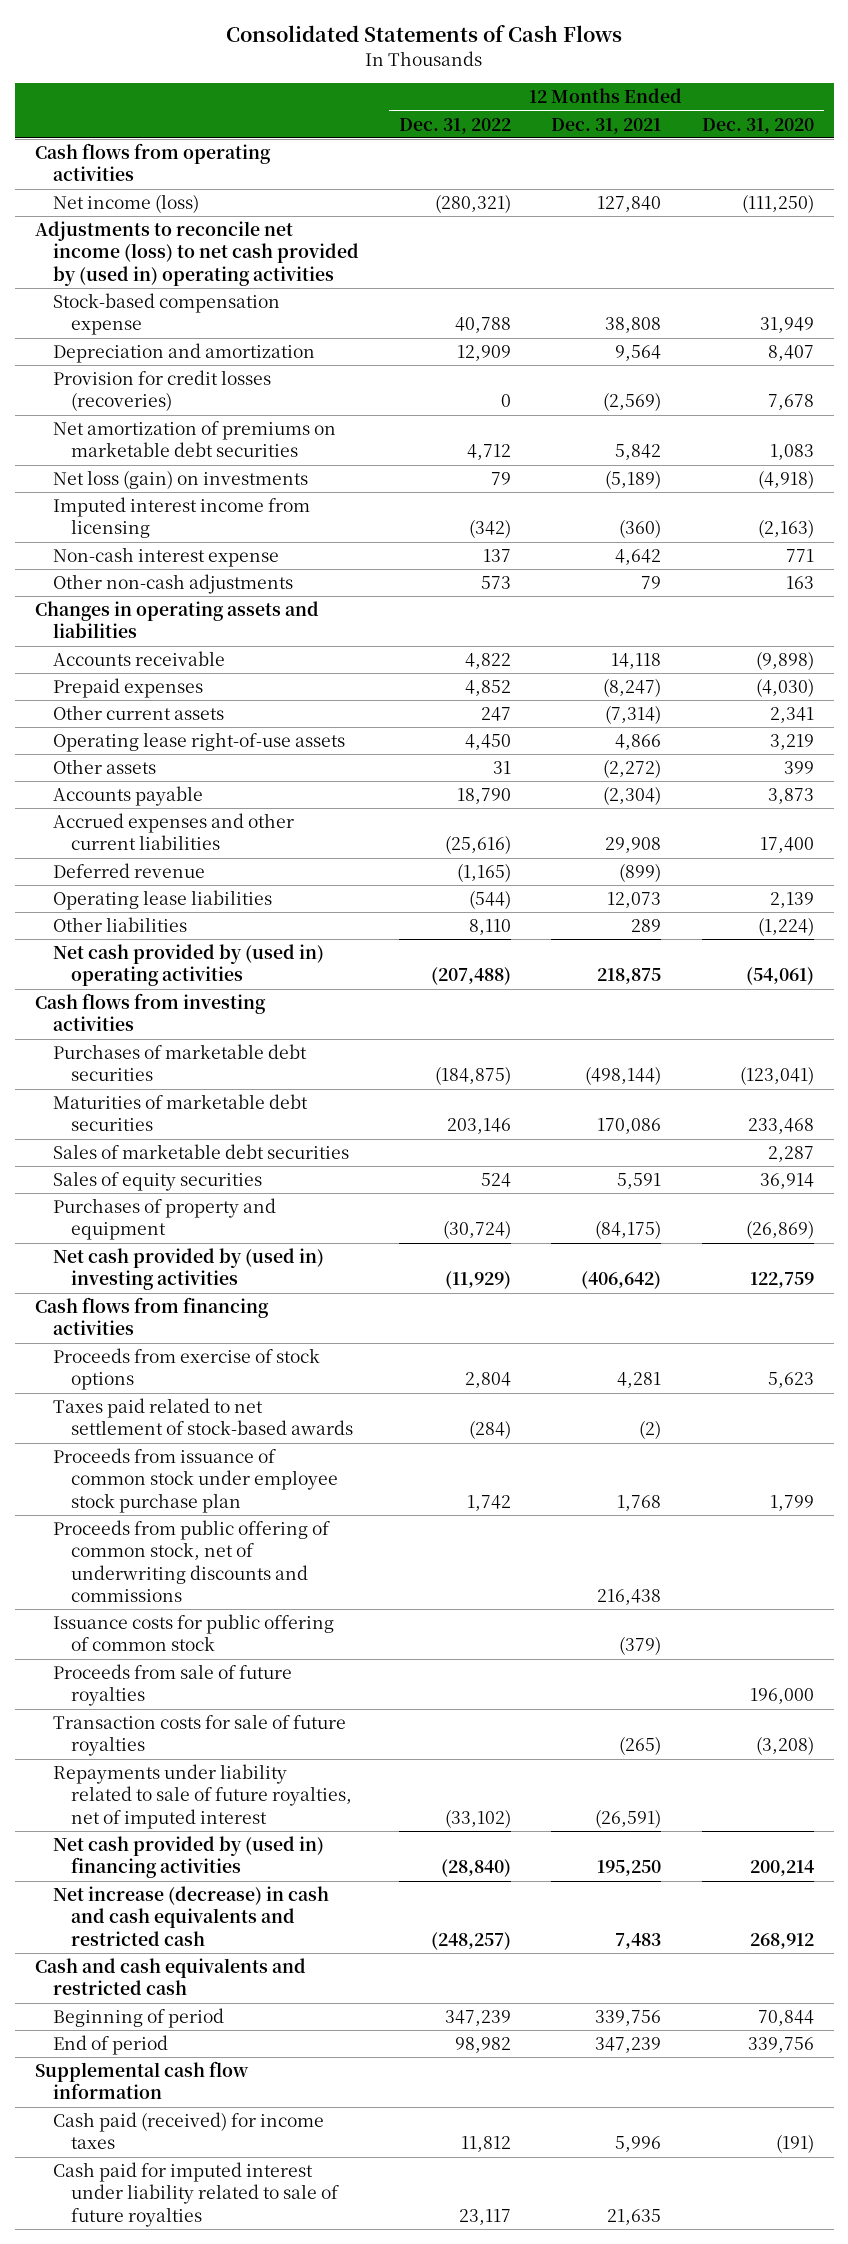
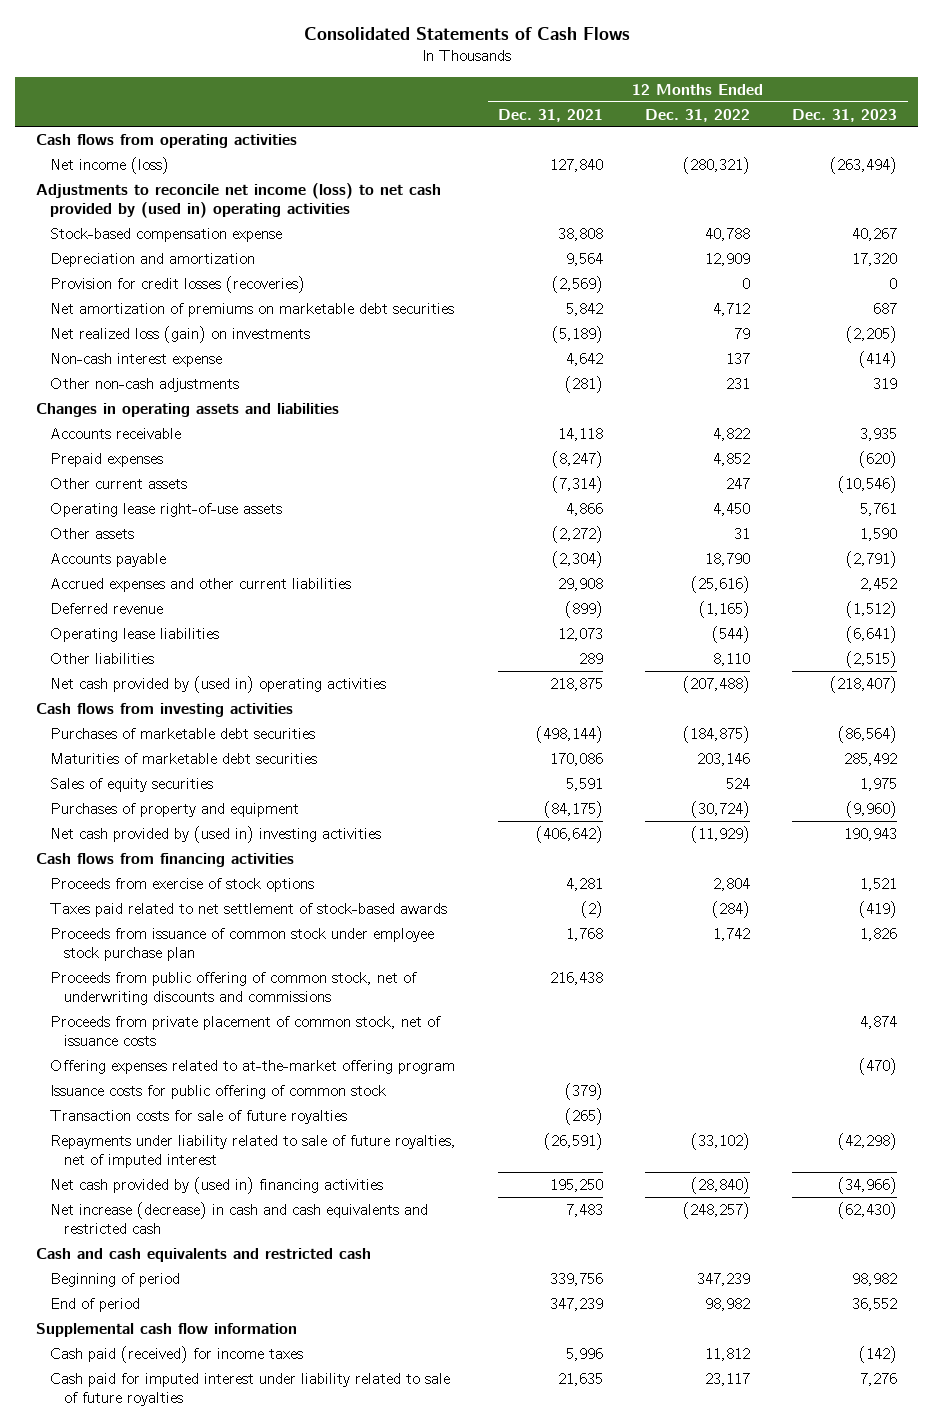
- | 12 Months Ended Dec. 31, 2022 | 12 Months Ended Dec. 31, 2021 | 12 Months Ended Dec. 31, 2020
+ | 12 Months Ended Dec. 31, 2021 | 12 Months Ended Dec. 31, 2022 | 12 Months Ended Dec. 31, 2023
- Net loss (gain) on investments | 79 | (5,189) | (4,918)
- Imputed interest income from licensing | (342) | (360) | (2,163)
+ Net realized loss (gain) on investments | (5,189) | 79 | (2,205)
- Other non-cash adjustments | 573 | 79 | 163
+ Other non-cash adjustments | (281) | 231 | 319
- Sales of marketable debt securities | | | 2,287
+ Proceeds from private placement of common stock, net of issuance costs | | | 4,874
+ Offering expenses related to at-the-market offering program | | | (470)
- Proceeds from sale of future royalties | | | 196,000

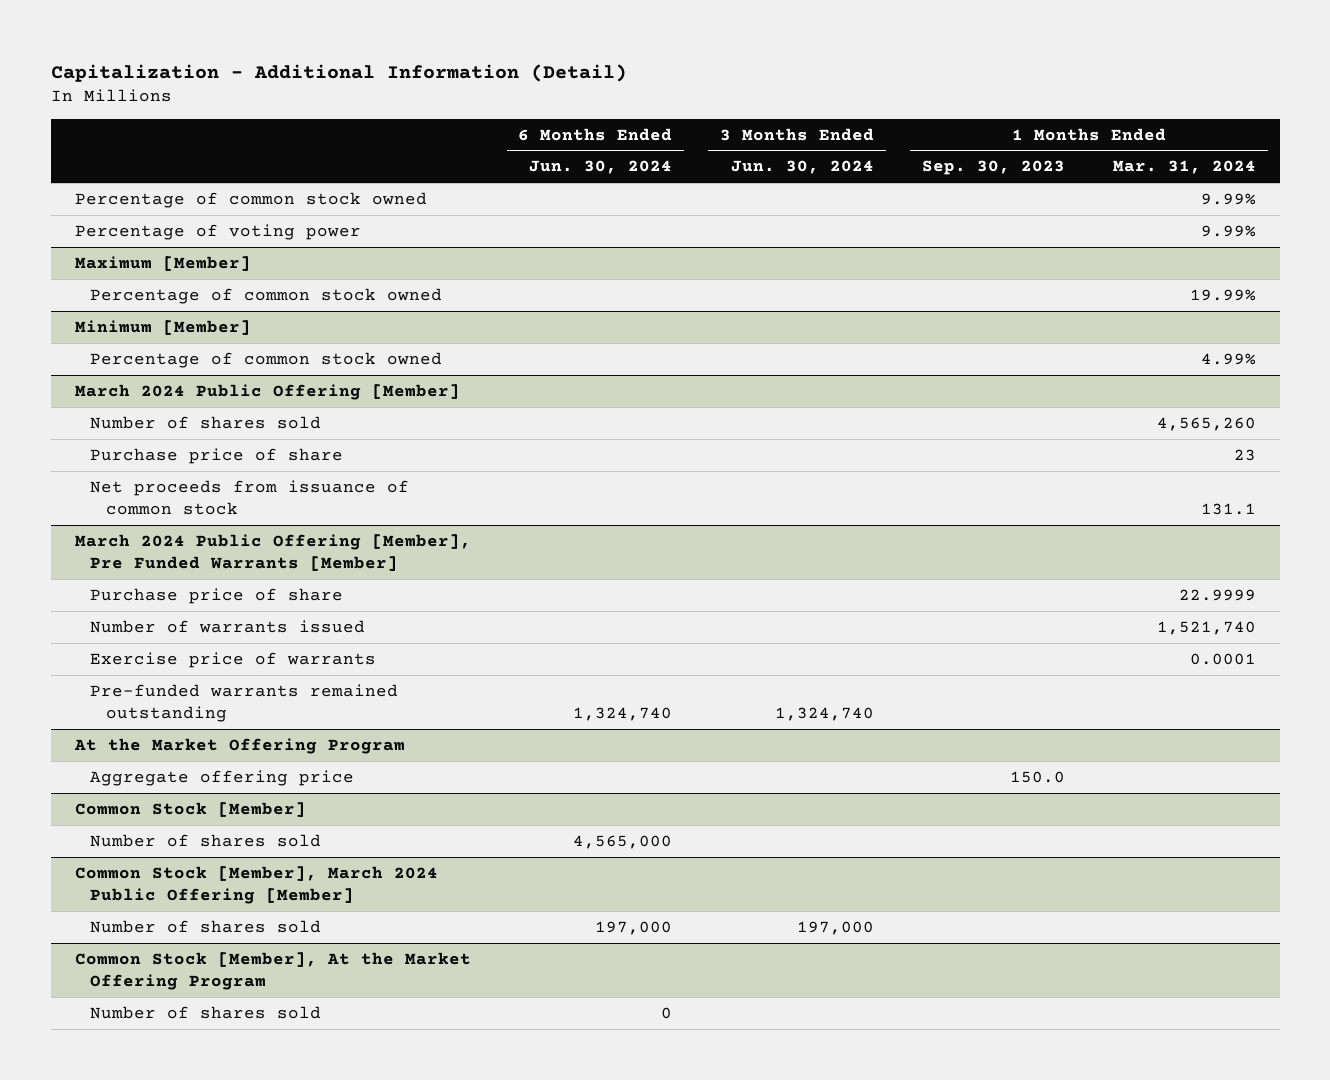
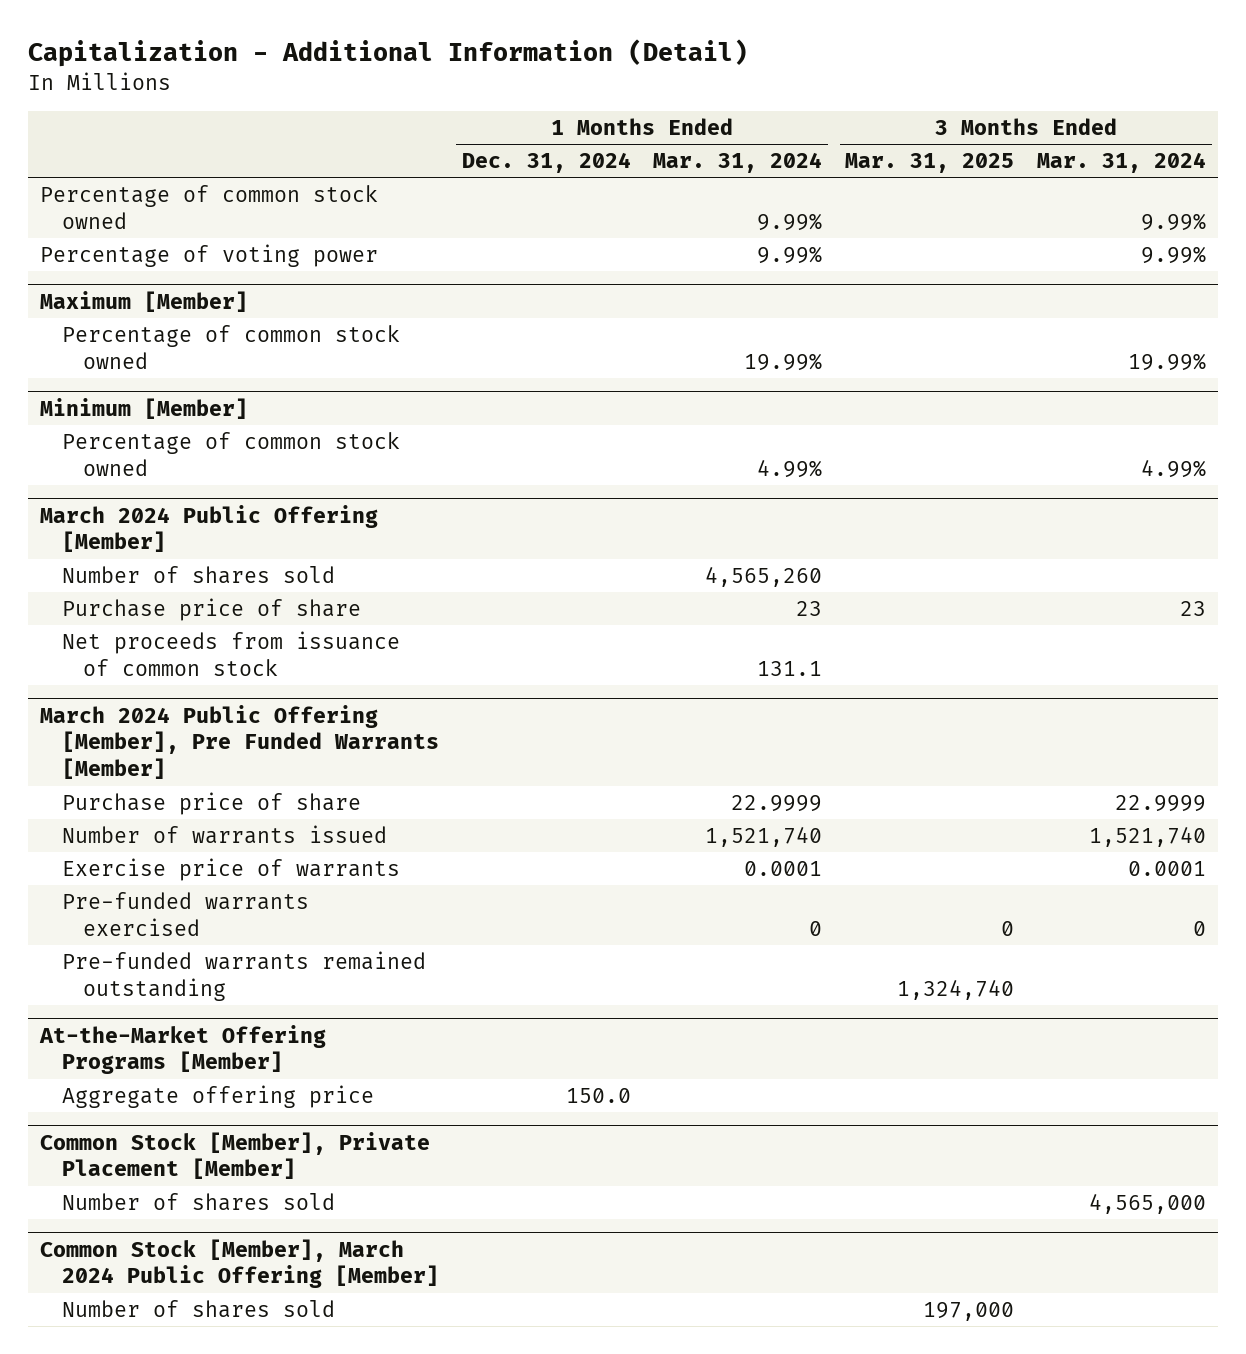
- | 6 Months Ended Jun. 30, 2024 | 3 Months Ended Jun. 30, 2024 | 1 Months Ended Sep. 30, 2023 | 1 Months Ended Mar. 31, 2024
+ | 1 Months Ended Dec. 31, 2024 | 1 Months Ended Mar. 31, 2024 | 3 Months Ended Mar. 31, 2025 | 3 Months Ended Mar. 31, 2024
@ March 2024 Public Offering [Member], Pre Funded Warrants [Member]
+ Pre-funded warrants exercised | | 0 | 0 | 0
- At the Market Offering Program
+ At-the-Market Offering Programs [Member]
- Common Stock [Member]
+ Common Stock [Member], Private Placement [Member]
- Common Stock [Member], At the Market Offering Program
- Number of shares sold | 0 | | |

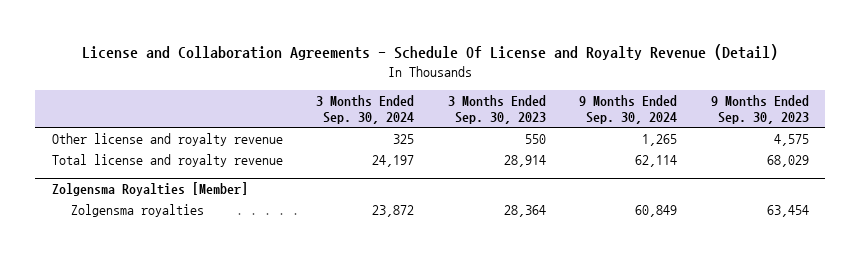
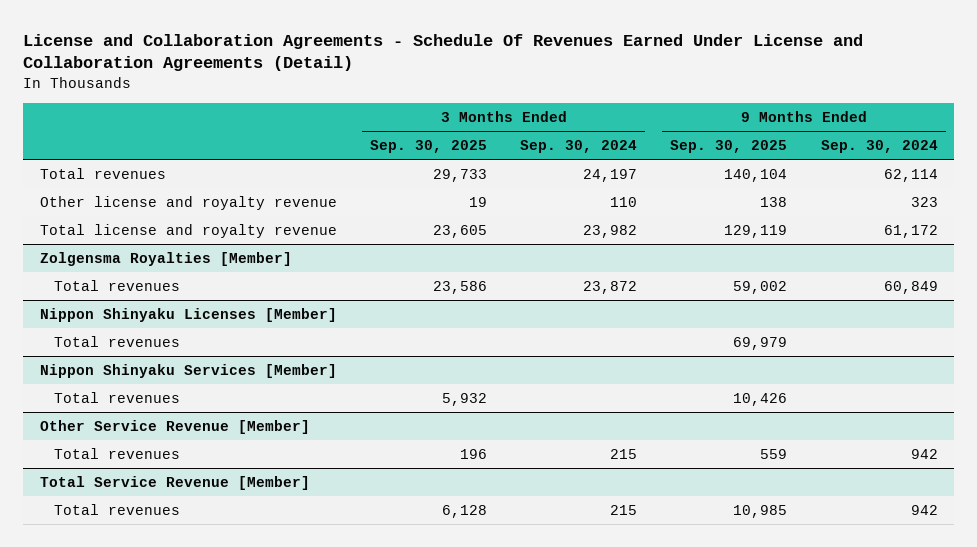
- License and Collaboration Agreements - Schedule Of License and Royalty Revenue (Detail)
+ License and Collaboration Agreements - Schedule Of Revenues Earned Under License and Collaboration Agreements (Detail)
- | 3 Months Ended Sep. 30, 2024 | 3 Months Ended Sep. 30, 2023 | 9 Months Ended Sep. 30, 2024 | 9 Months Ended Sep. 30, 2023
+ | 3 Months Ended Sep. 30, 2025 | 3 Months Ended Sep. 30, 2024 | 9 Months Ended Sep. 30, 2025 | 9 Months Ended Sep. 30, 2024
- Other license and royalty revenue | 325 | 550 | 1,265 | 4,575
- Total license and royalty revenue | 24,197 | 28,914 | 62,114 | 68,029
+ Total revenues | 29,733 | 24,197 | 140,104 | 62,114
+ Other license and royalty revenue | 19 | 110 | 138 | 323
+ Total license and royalty revenue | 23,605 | 23,982 | 129,119 | 61,172
@ Zolgensma Royalties [Member]
- Zolgensma royalties | 23,872 | 28,364 | 60,849 | 63,454
+ Total revenues | 23,586 | 23,872 | 59,002 | 60,849
+ Nippon Shinyaku Licenses [Member]
+ Total revenues | | | 69,979 |
+ Nippon Shinyaku Services [Member]
+ Total revenues | 5,932 | | 10,426 |
+ Other Service Revenue [Member]
+ Total revenues | 196 | 215 | 559 | 942
+ Total Service Revenue [Member]
+ Total revenues | 6,128 | 215 | 10,985 | 942

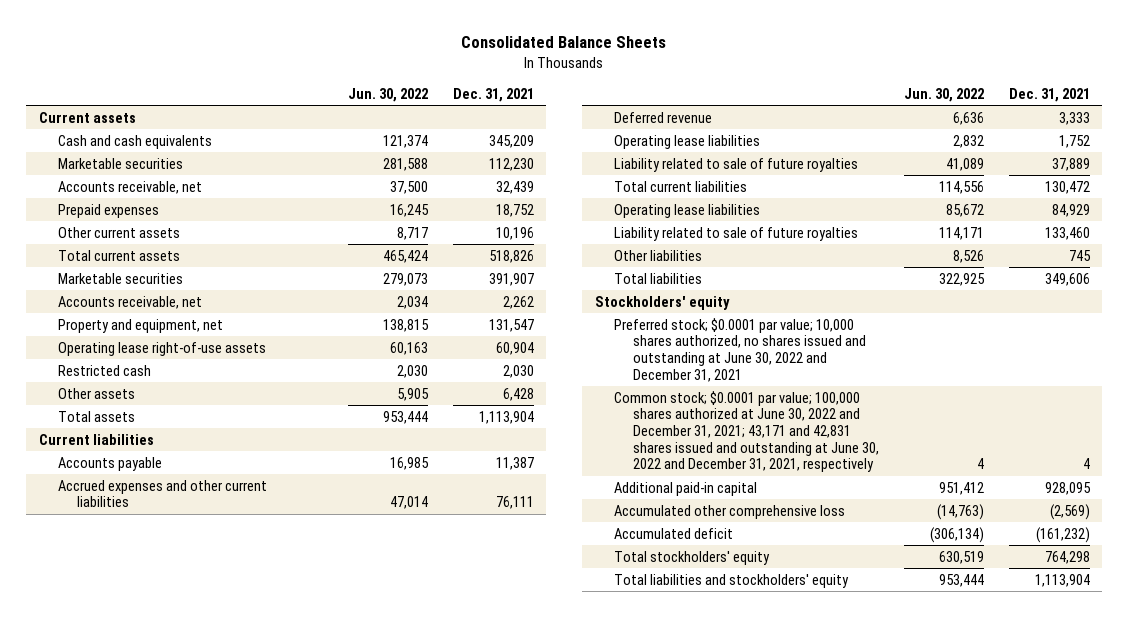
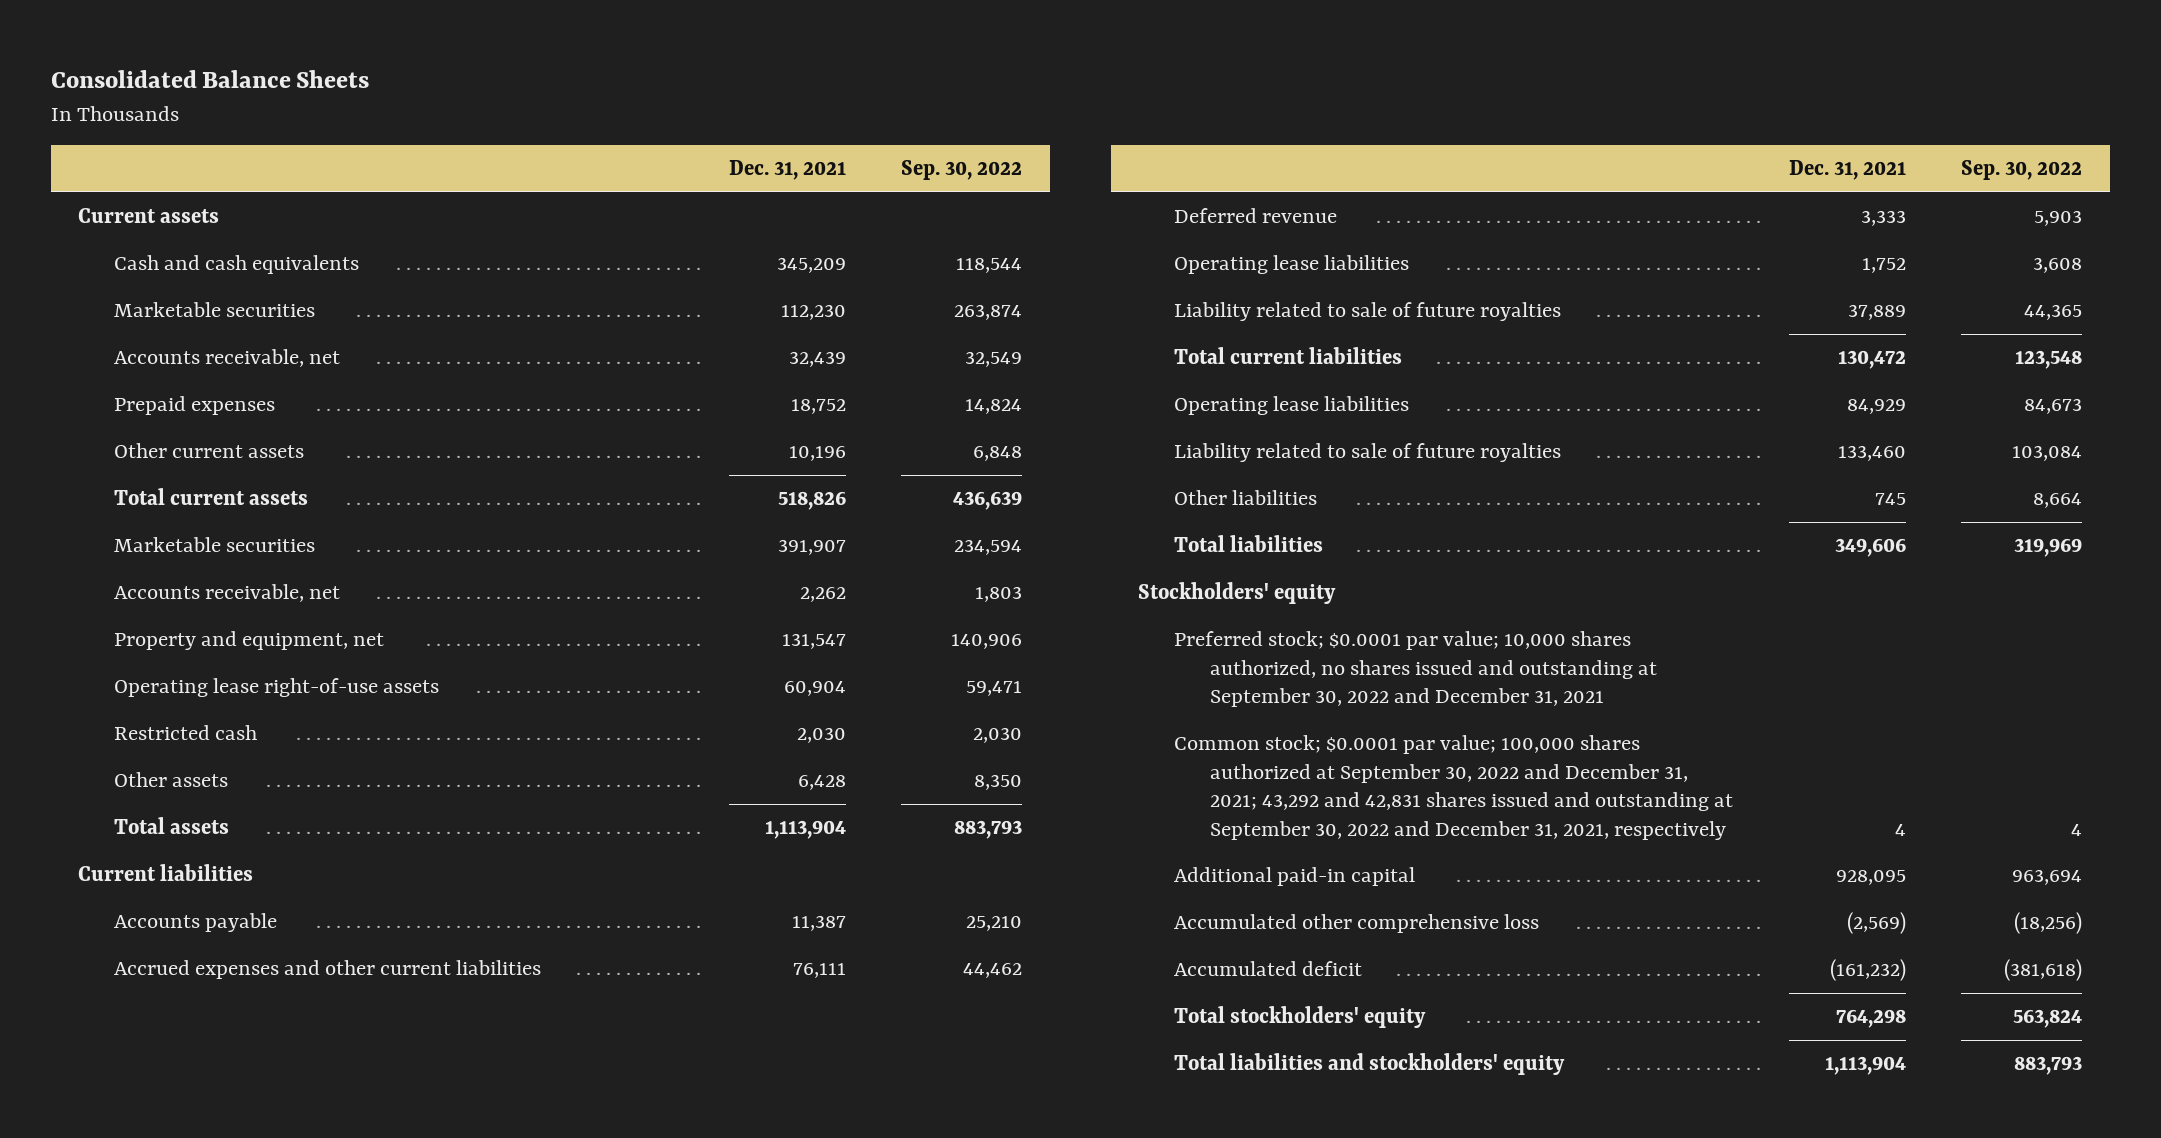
- | Jun. 30, 2022 | Dec. 31, 2021
+ | Dec. 31, 2021 | Sep. 30, 2022
- Preferred stock; $0.0001 par value; 10,000 shares authorized, no shares issued and outstanding at June 30, 2022 and December 31, 2021
- Common stock; $0.0001 par value; 100,000 shares authorized at June 30, 2022 and December 31, 2021; 43,171 and 42,831 shares issued and outstanding at June 30, 2022 and December 31, 2021, respectively | 4 | 4
+ Preferred stock; $0.0001 par value; 10,000 shares authorized, no shares issued and outstanding at September 30, 2022 and December 31, 2021
+ Common stock; $0.0001 par value; 100,000 shares authorized at September 30, 2022 and December 31, 2021; 43,292 and 42,831 shares issued and outstanding at September 30, 2022 and December 31, 2021, respectively | 4 | 4

